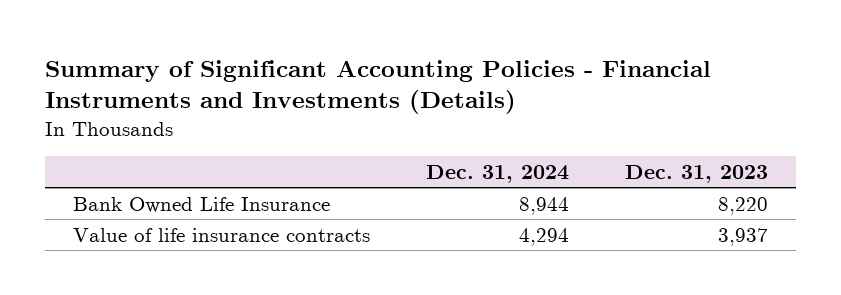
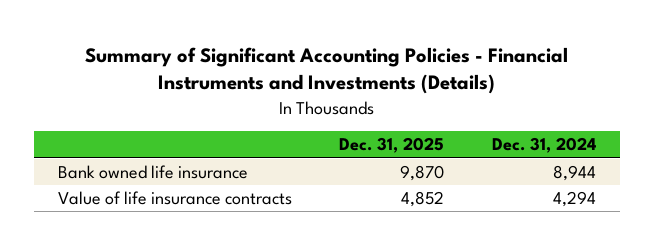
- | Dec. 31, 2024 | Dec. 31, 2023
+ | Dec. 31, 2025 | Dec. 31, 2024
- Bank Owned Life Insurance | 8,944 | 8,220
+ Bank owned life insurance | 9,870 | 8,944

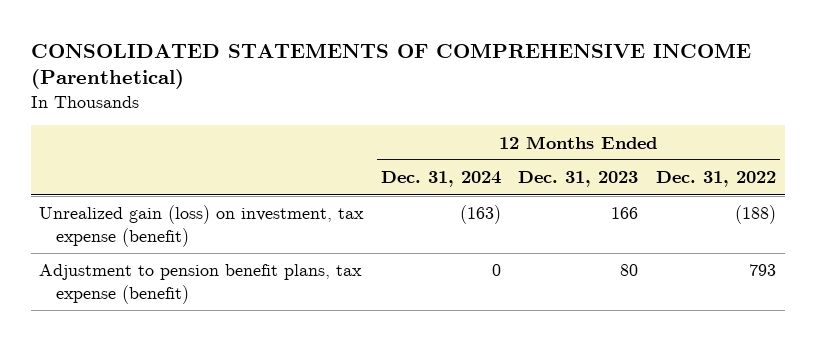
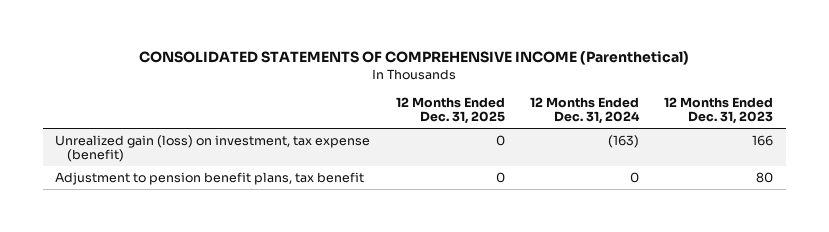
- | 12 Months Ended Dec. 31, 2024 | 12 Months Ended Dec. 31, 2023 | 12 Months Ended Dec. 31, 2022
+ | 12 Months Ended Dec. 31, 2025 | 12 Months Ended Dec. 31, 2024 | 12 Months Ended Dec. 31, 2023
- Adjustment to pension benefit plans, tax expense (benefit) | 0 | 80 | 793
+ Adjustment to pension benefit plans, tax benefit | 0 | 0 | 80

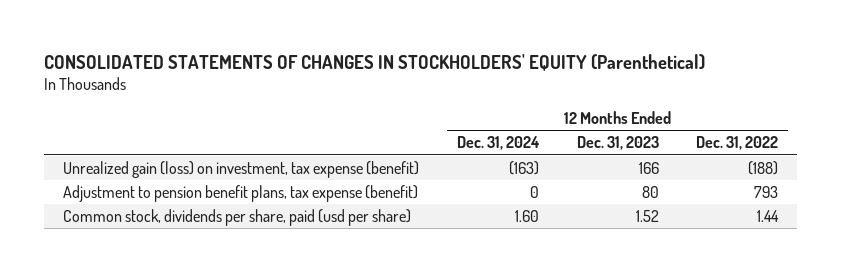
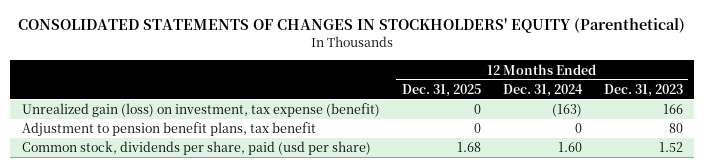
- | 12 Months Ended Dec. 31, 2024 | 12 Months Ended Dec. 31, 2023 | 12 Months Ended Dec. 31, 2022
+ | 12 Months Ended Dec. 31, 2025 | 12 Months Ended Dec. 31, 2024 | 12 Months Ended Dec. 31, 2023
- Adjustment to pension benefit plans, tax expense (benefit) | 0 | 80 | 793
+ Adjustment to pension benefit plans, tax benefit | 0 | 0 | 80

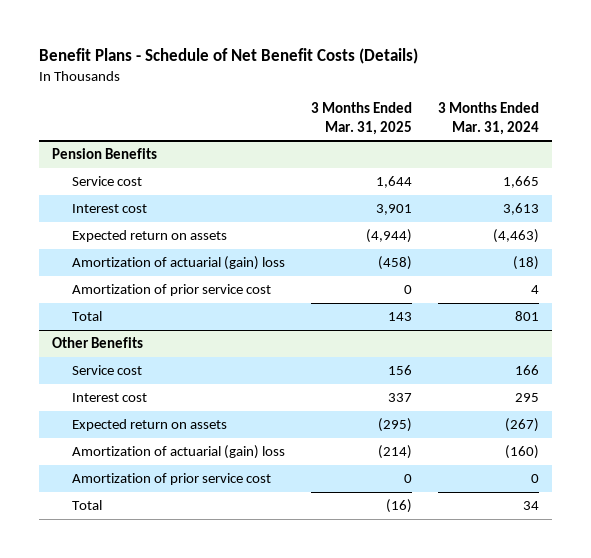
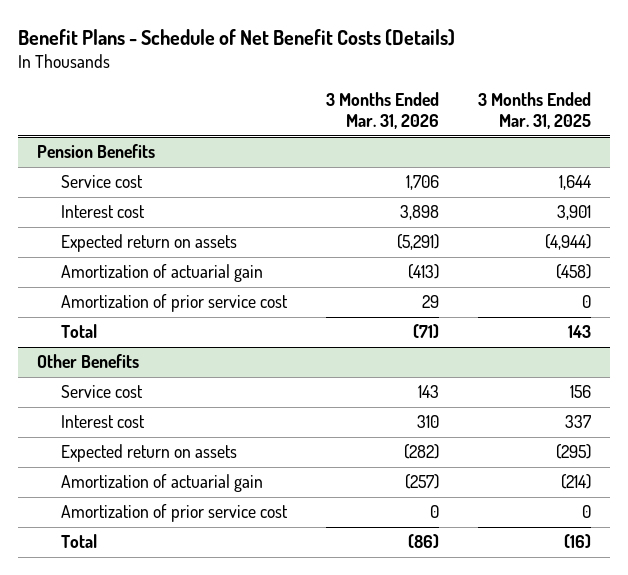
- | 3 Months Ended Mar. 31, 2025 | 3 Months Ended Mar. 31, 2024
+ | 3 Months Ended Mar. 31, 2026 | 3 Months Ended Mar. 31, 2025
@ Pension Benefits
- Amortization of actuarial (gain) loss | (458) | (18)
+ Amortization of actuarial gain | (413) | (458)
@ Other Benefits
- Amortization of actuarial (gain) loss | (214) | (160)
+ Amortization of actuarial gain | (257) | (214)

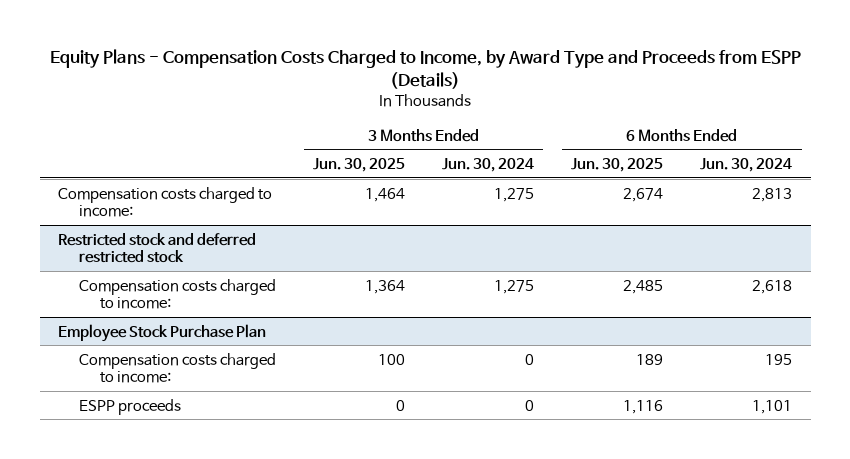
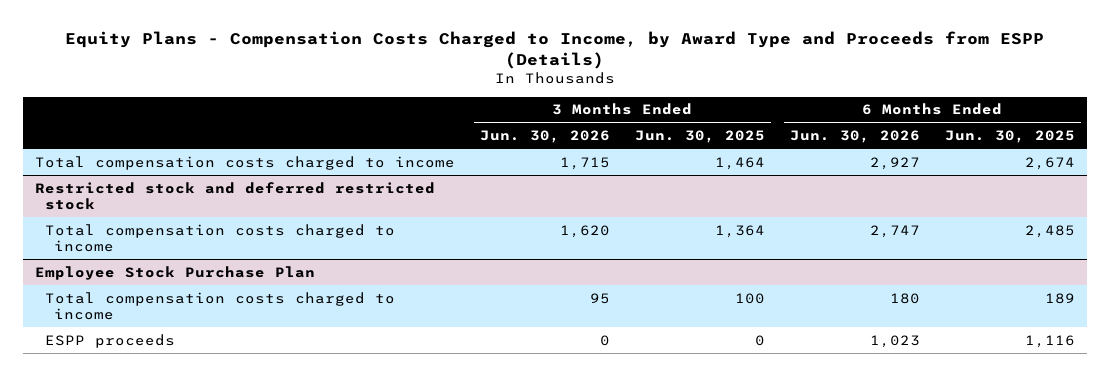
- | 3 Months Ended Jun. 30, 2025 | 3 Months Ended Jun. 30, 2024 | 6 Months Ended Jun. 30, 2025 | 6 Months Ended Jun. 30, 2024
+ | 3 Months Ended Jun. 30, 2026 | 3 Months Ended Jun. 30, 2025 | 6 Months Ended Jun. 30, 2026 | 6 Months Ended Jun. 30, 2025
- Compensation costs charged to income: | 1,464 | 1,275 | 2,674 | 2,813
+ Total compensation costs charged to income | 1,715 | 1,464 | 2,927 | 2,674
@ Restricted stock and deferred restricted stock
- Compensation costs charged to income: | 1,364 | 1,275 | 2,485 | 2,618
+ Total compensation costs charged to income | 1,620 | 1,364 | 2,747 | 2,485
@ Employee Stock Purchase Plan
- Compensation costs charged to income: | 100 | 0 | 189 | 195
+ Total compensation costs charged to income | 95 | 100 | 180 | 189

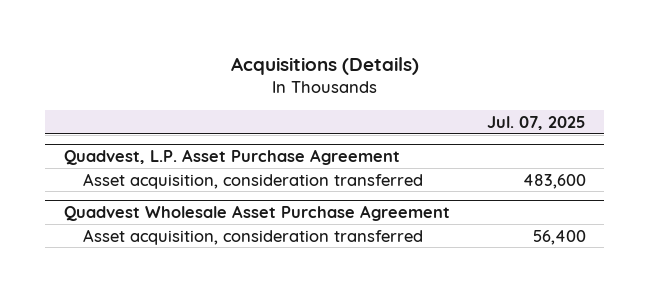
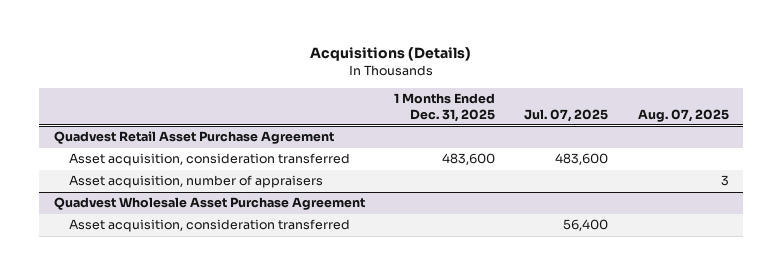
- | Jul. 07, 2025
+ | 1 Months Ended Dec. 31, 2025 | Jul. 07, 2025 | Aug. 07, 2025
- Quadvest, L.P. Asset Purchase Agreement
+ Quadvest Retail Asset Purchase Agreement
+ Asset acquisition, number of appraisers | | | 3

